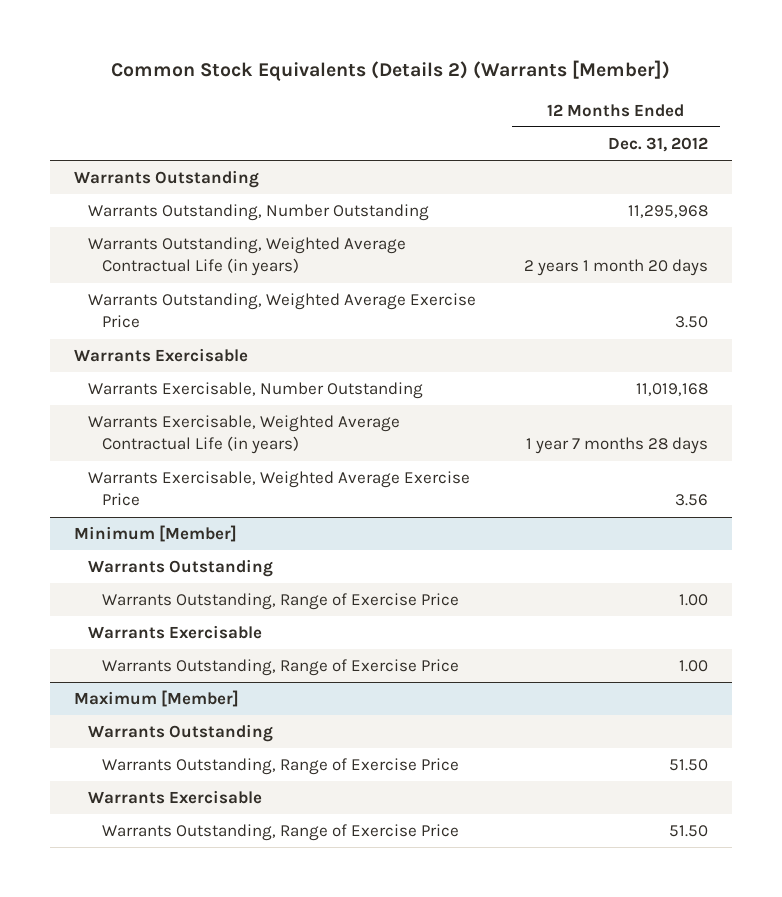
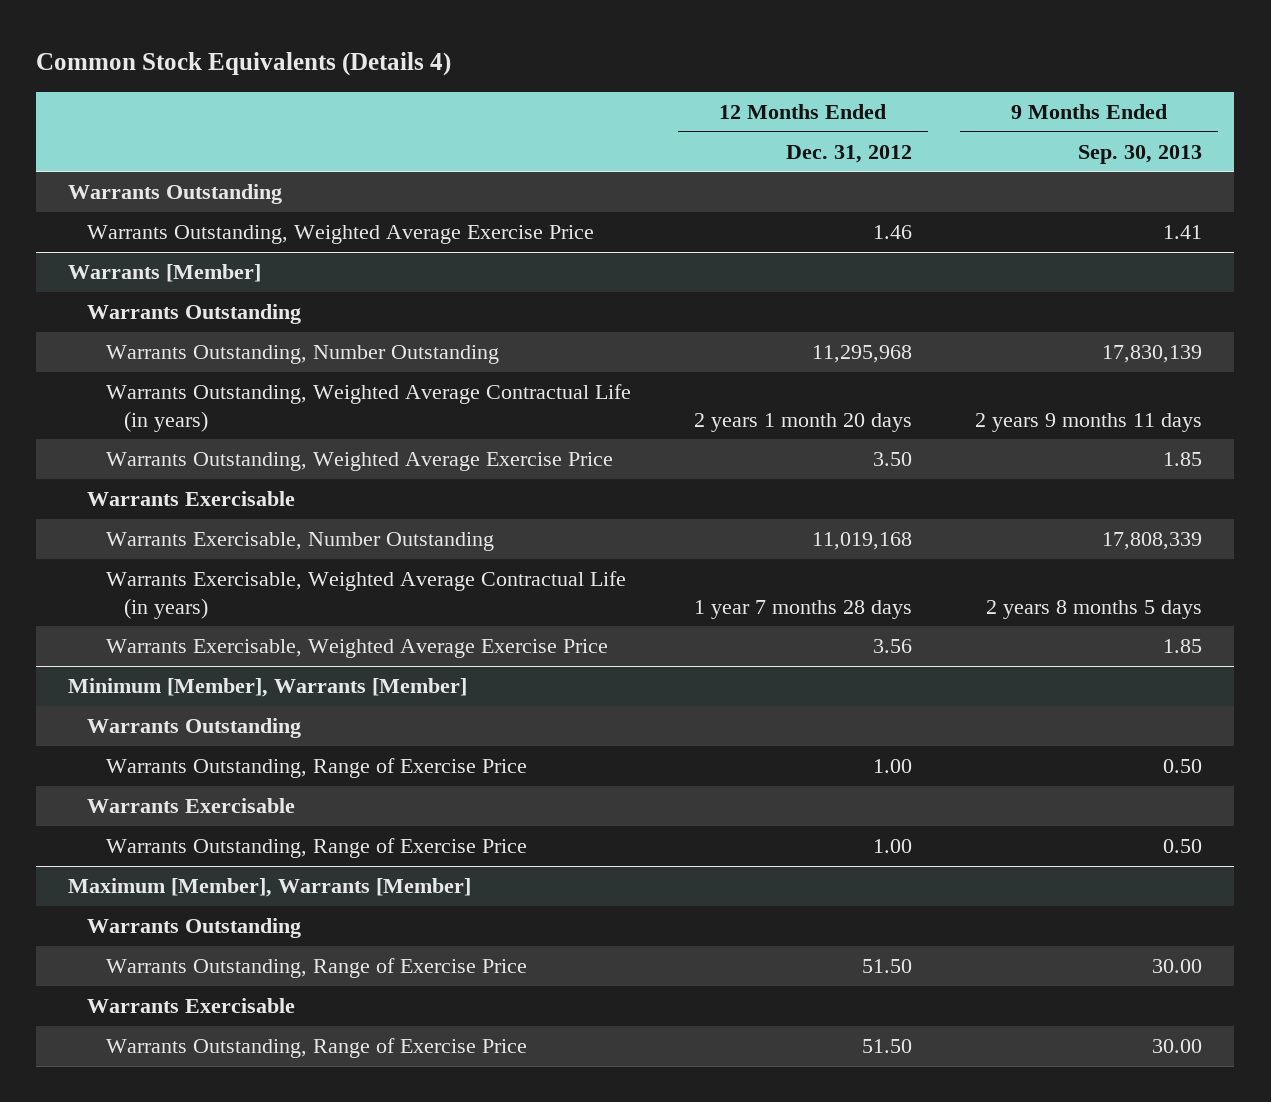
- Common Stock Equivalents (Details 2) (Warrants [Member])
+ Common Stock Equivalents (Details 4)
- | 12 Months Ended Dec. 31, 2012
+ | 12 Months Ended Dec. 31, 2012 | 9 Months Ended Sep. 30, 2013
+ Warrants Outstanding, Weighted Average Exercise Price | 1.46 | 1.41
+ Warrants [Member]
+ Warrants Outstanding
- Minimum [Member]
+ Minimum [Member], Warrants [Member]
- Maximum [Member]
+ Maximum [Member], Warrants [Member]

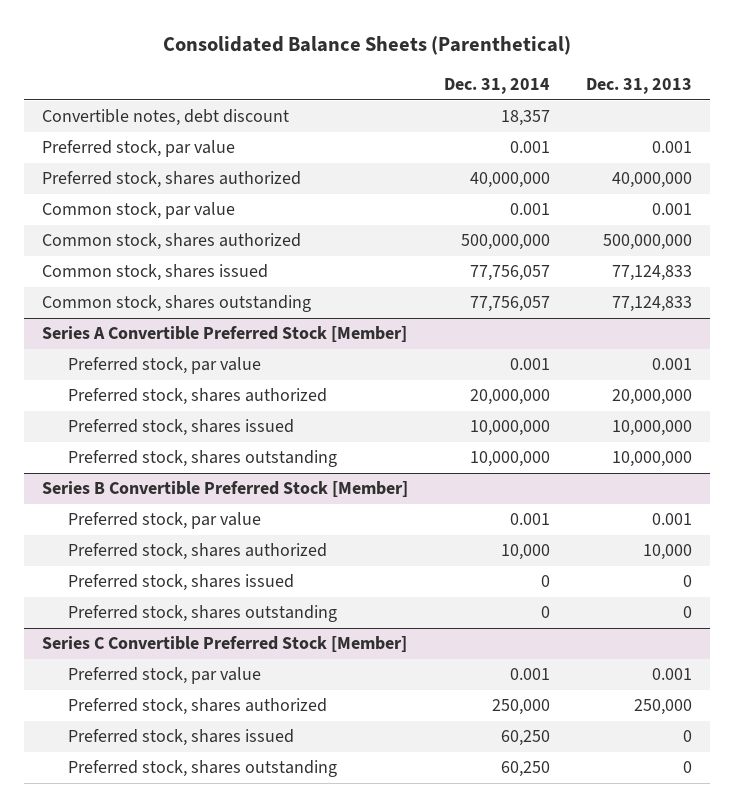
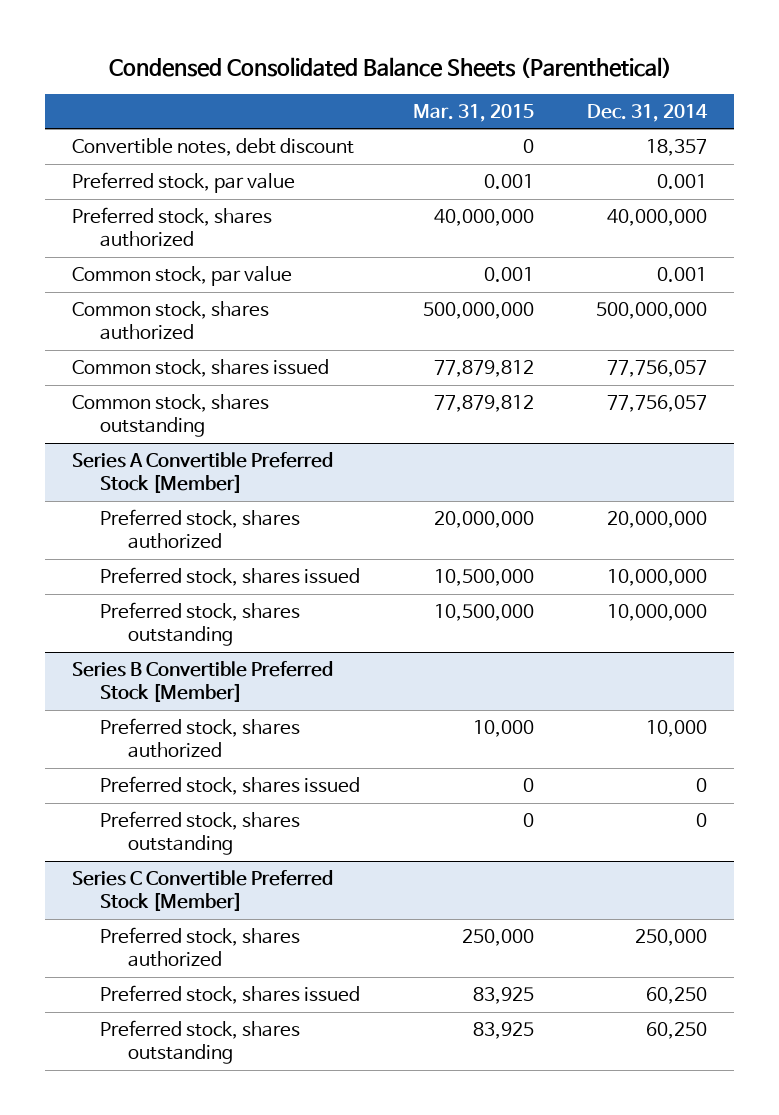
- Consolidated Balance Sheets (Parenthetical)
+ Condensed Consolidated Balance Sheets (Parenthetical)
- | Dec. 31, 2014 | Dec. 31, 2013
+ | Mar. 31, 2015 | Dec. 31, 2014
@ Series A Convertible Preferred Stock [Member]
- Preferred stock, par value | 0.001 | 0.001
@ Series B Convertible Preferred Stock [Member]
- Preferred stock, par value | 0.001 | 0.001
@ Series C Convertible Preferred Stock [Member]
- Preferred stock, par value | 0.001 | 0.001

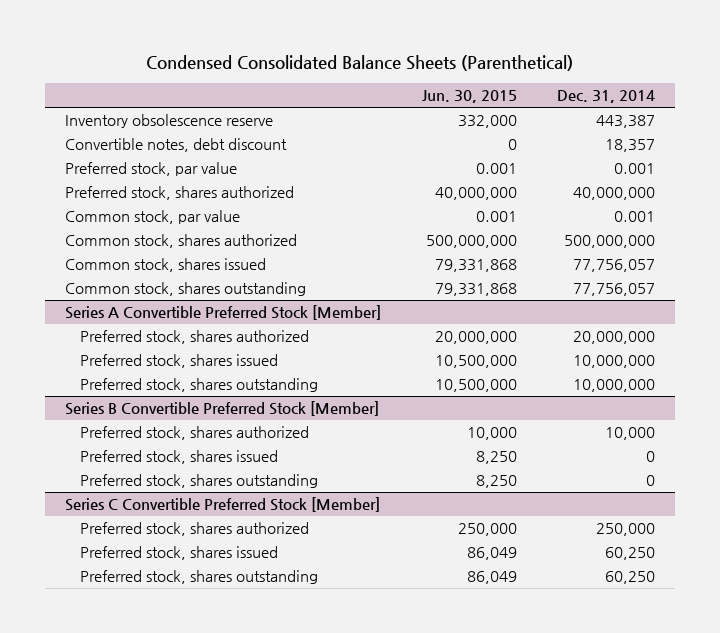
- | Mar. 31, 2015 | Dec. 31, 2014
+ | Jun. 30, 2015 | Dec. 31, 2014
+ Inventory obsolescence reserve | 332,000 | 443,387

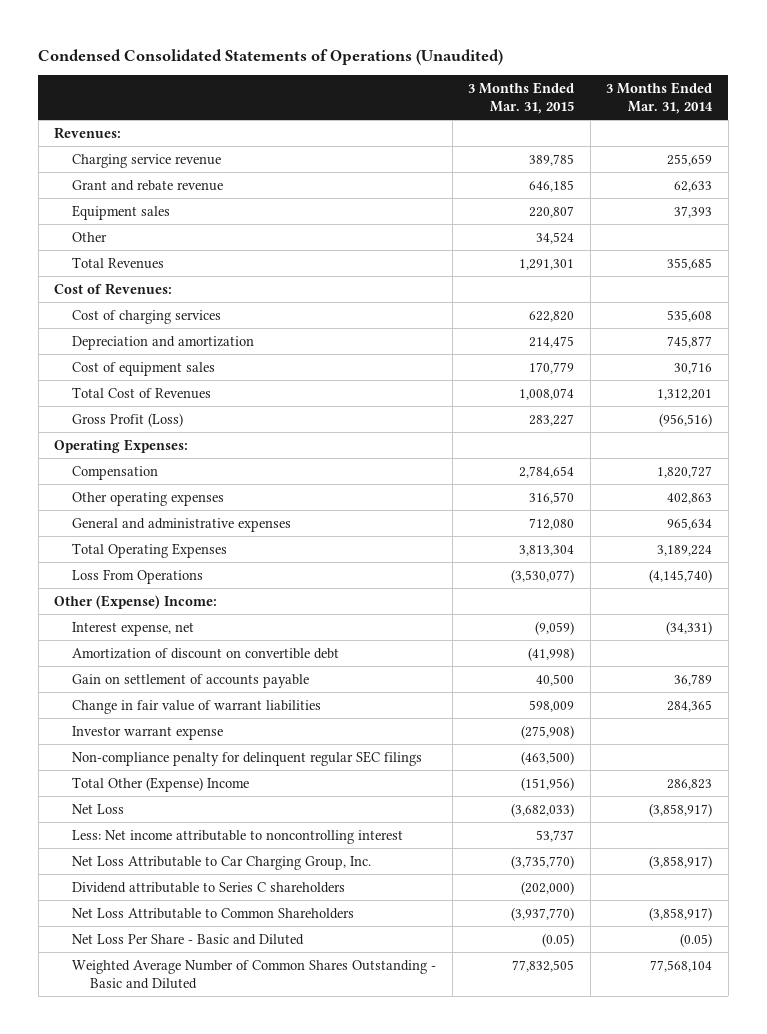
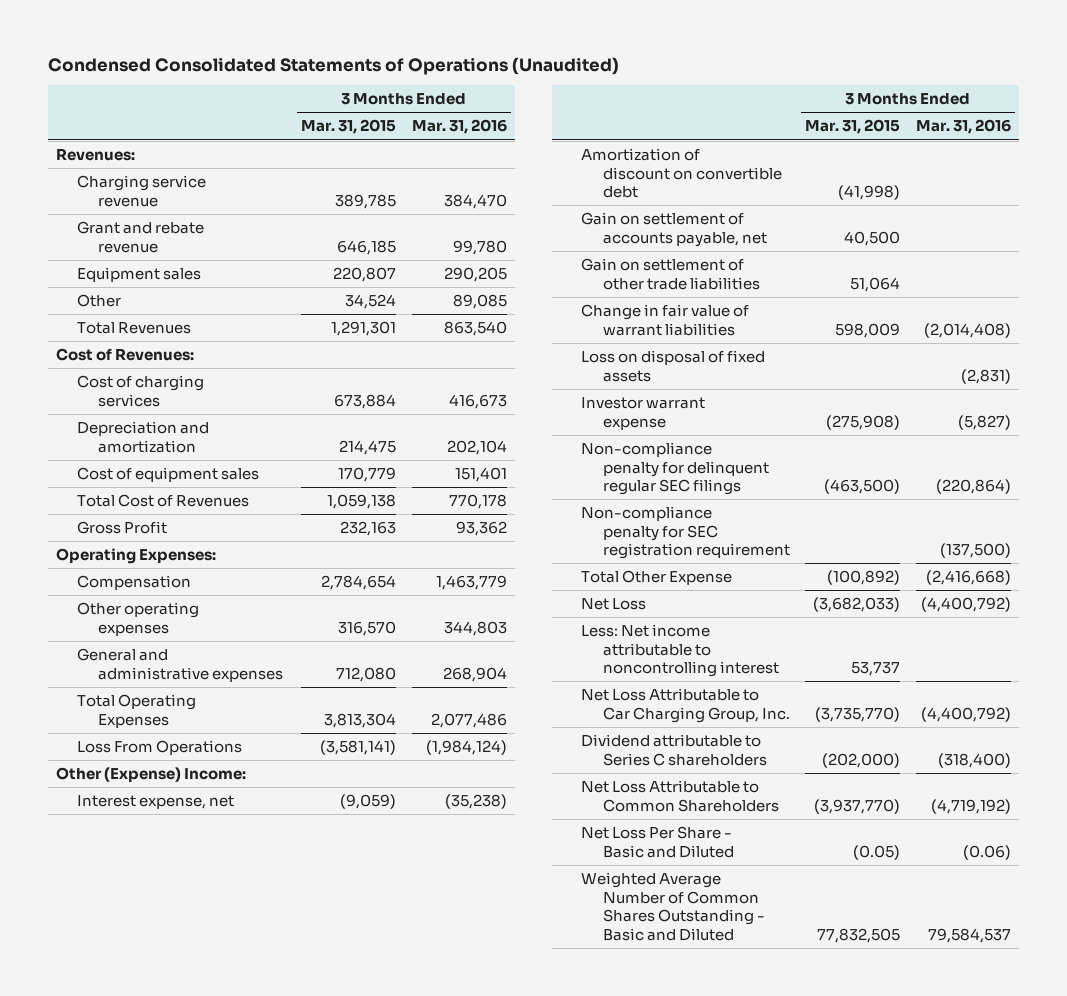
- | 3 Months Ended Mar. 31, 2015 | 3 Months Ended Mar. 31, 2014
+ | 3 Months Ended Mar. 31, 2015 | 3 Months Ended Mar. 31, 2016
- Cost of charging services | 622,820 | 535,608
+ Cost of charging services | 673,884 | 416,673
- Total Cost of Revenues | 1,008,074 | 1,312,201
- Gross Profit (Loss) | 283,227 | (956,516)
+ Total Cost of Revenues | 1,059,138 | 770,178
+ Gross Profit | 232,163 | 93,362
- Loss From Operations | (3,530,077) | (4,145,740)
+ Loss From Operations | (3,581,141) | (1,984,124)
- Gain on settlement of accounts payable | 40,500 | 36,789
+ Gain on settlement of accounts payable, net | 40,500 |
+ Gain on settlement of other trade liabilities | 51,064 |
+ Loss on disposal of fixed assets | | (2,831)
- Total Other (Expense) Income | (151,956) | 286,823
+ Non-compliance penalty for SEC registration requirement | | (137,500)
+ Total Other Expense | (100,892) | (2,416,668)

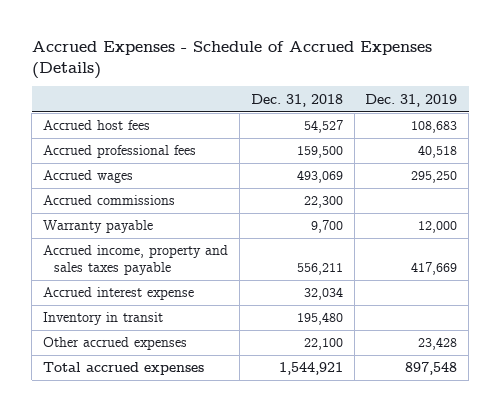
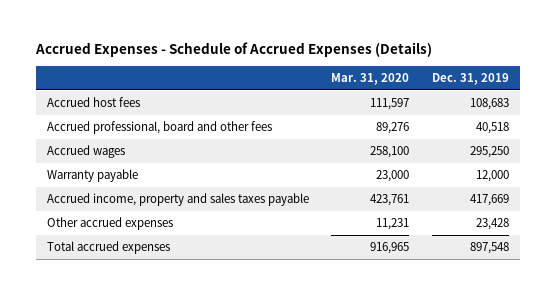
- | Dec. 31, 2018 | Dec. 31, 2019
+ | Mar. 31, 2020 | Dec. 31, 2019
- Accrued professional fees | 159,500 | 40,518
+ Accrued professional, board and other fees | 89,276 | 40,518
- Accrued commissions | 22,300 |
- Accrued interest expense | 32,034 |
- Inventory in transit | 195,480 |

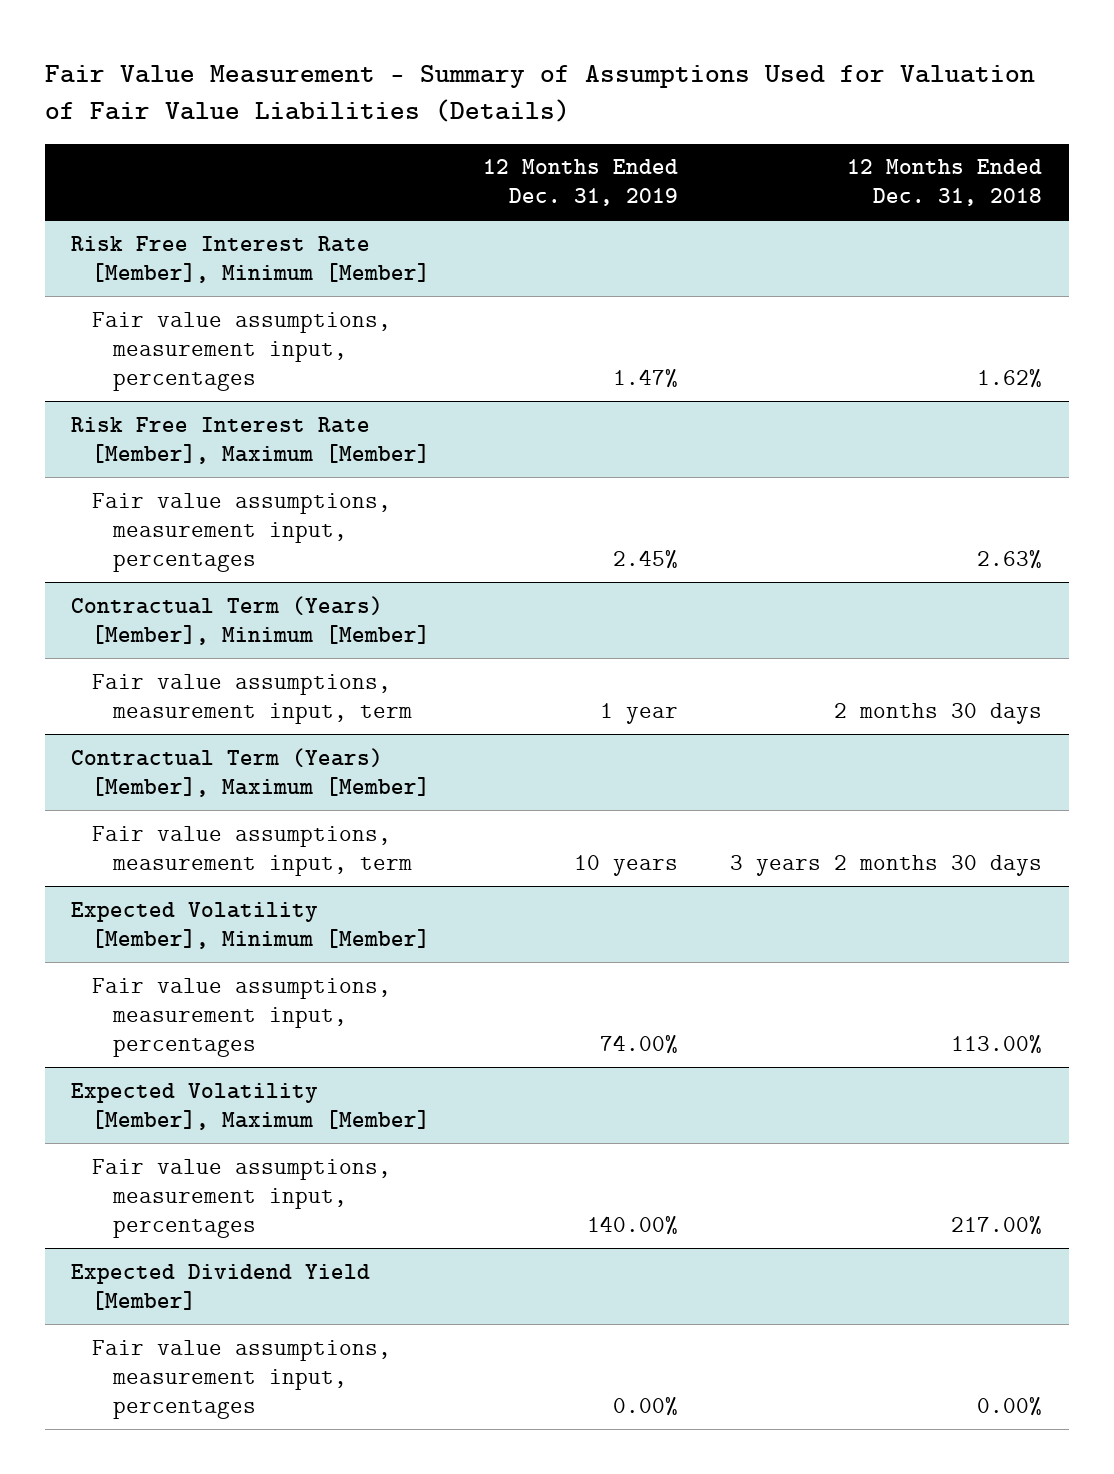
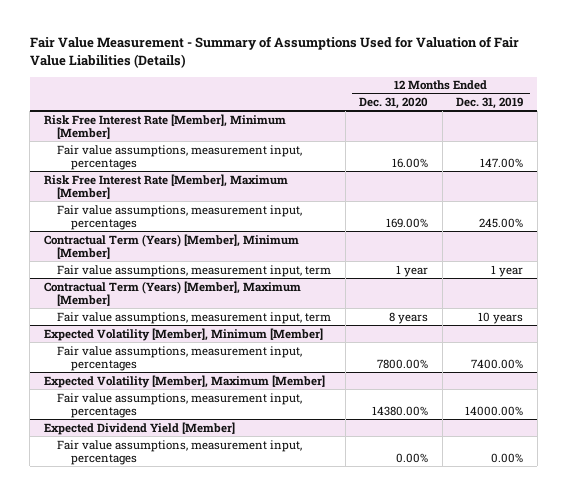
- | 12 Months Ended Dec. 31, 2019 | 12 Months Ended Dec. 31, 2018
+ | 12 Months Ended Dec. 31, 2020 | 12 Months Ended Dec. 31, 2019
@ Risk Free Interest Rate [Member], Minimum [Member]
- Fair value assumptions, measurement input, percentages | 1.47% | 1.62%
+ Fair value assumptions, measurement input, percentages | 16.00% | 147.00%
@ Risk Free Interest Rate [Member], Maximum [Member]
- Fair value assumptions, measurement input, percentages | 2.45% | 2.63%
+ Fair value assumptions, measurement input, percentages | 169.00% | 245.00%
@ Expected Volatility [Member], Minimum [Member]
- Fair value assumptions, measurement input, percentages | 74.00% | 113.00%
+ Fair value assumptions, measurement input, percentages | 7800.00% | 7400.00%
@ Expected Volatility [Member], Maximum [Member]
- Fair value assumptions, measurement input, percentages | 140.00% | 217.00%
+ Fair value assumptions, measurement input, percentages | 14380.00% | 14000.00%

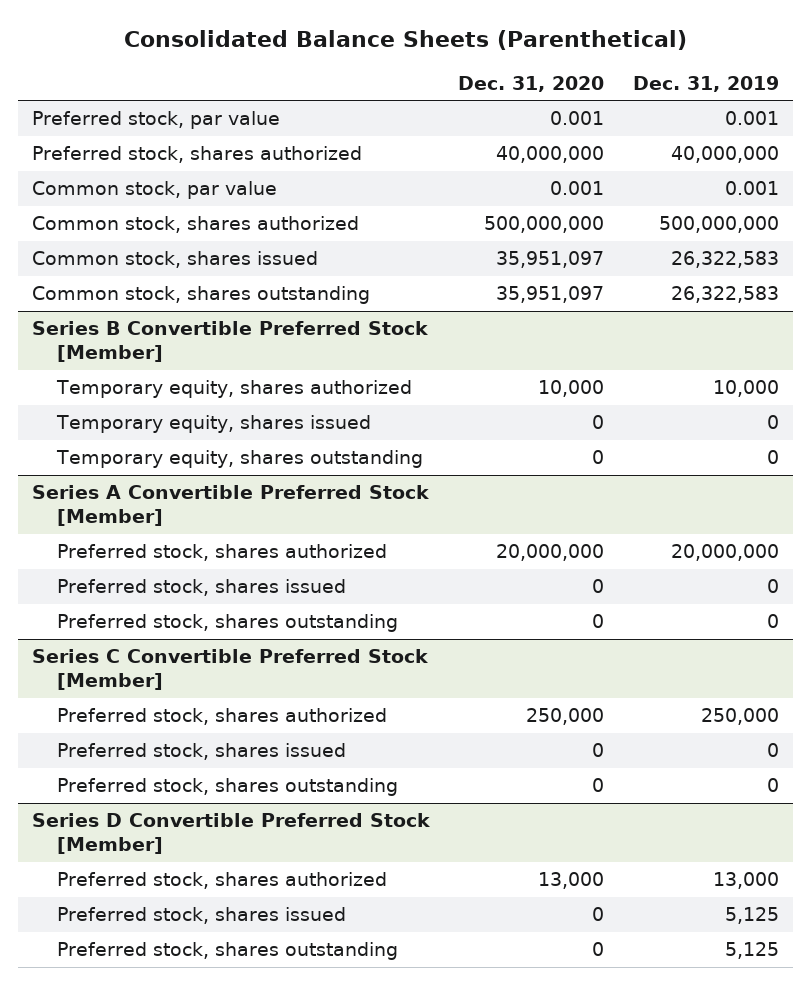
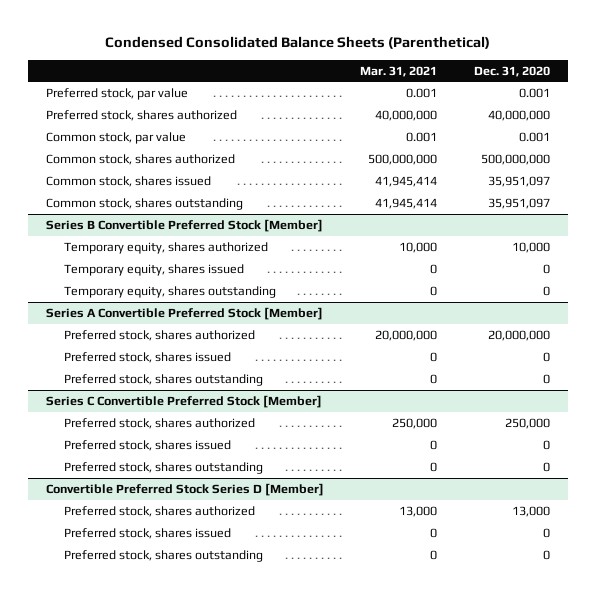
- Consolidated Balance Sheets (Parenthetical)
+ Condensed Consolidated Balance Sheets (Parenthetical)
- | Dec. 31, 2020 | Dec. 31, 2019
+ | Mar. 31, 2021 | Dec. 31, 2020
- Series D Convertible Preferred Stock [Member]
+ Convertible Preferred Stock Series D [Member]

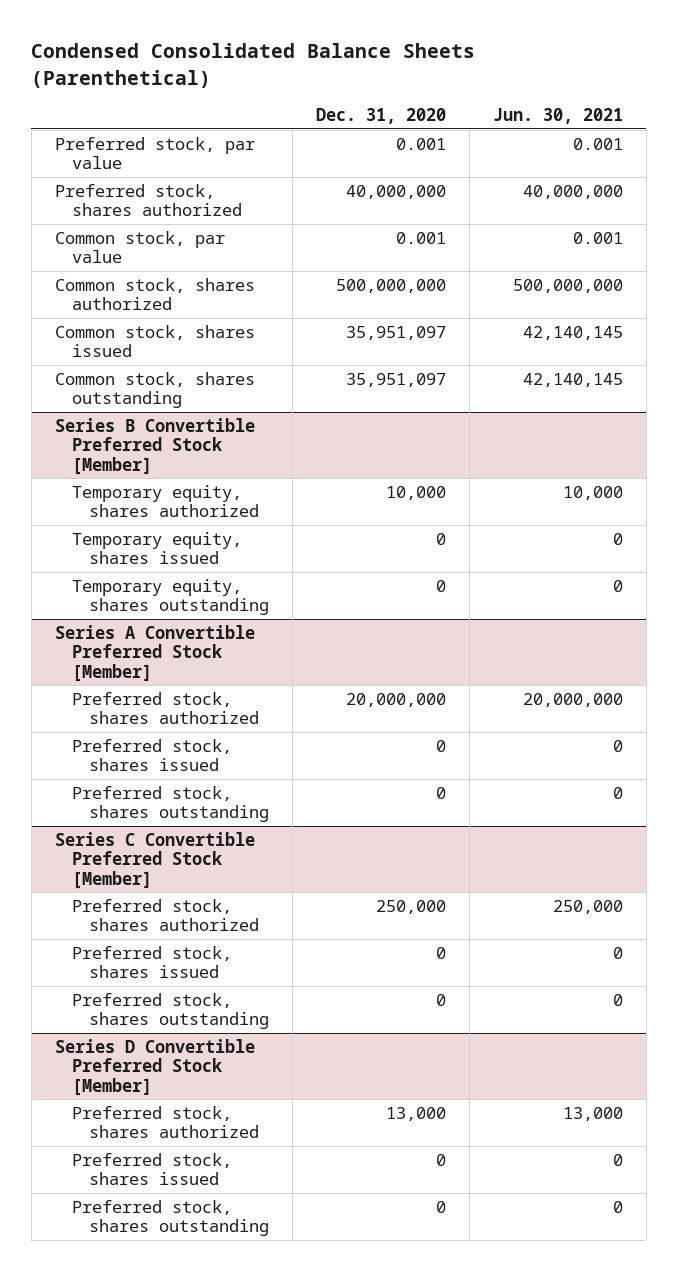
- | Mar. 31, 2021 | Dec. 31, 2020
+ | Dec. 31, 2020 | Jun. 30, 2021
- Convertible Preferred Stock Series D [Member]
+ Series D Convertible Preferred Stock [Member]

